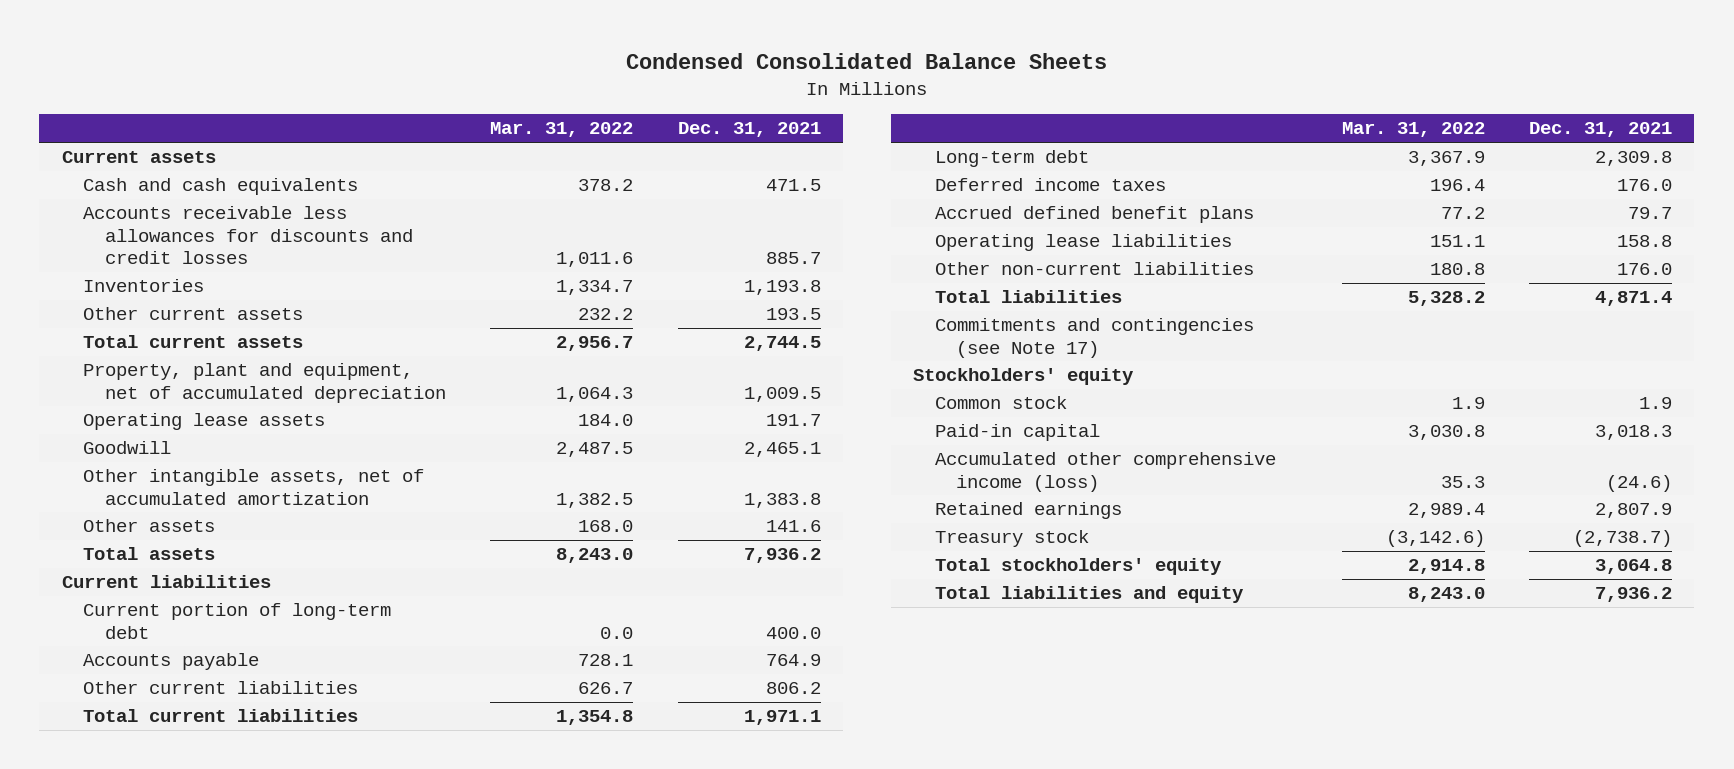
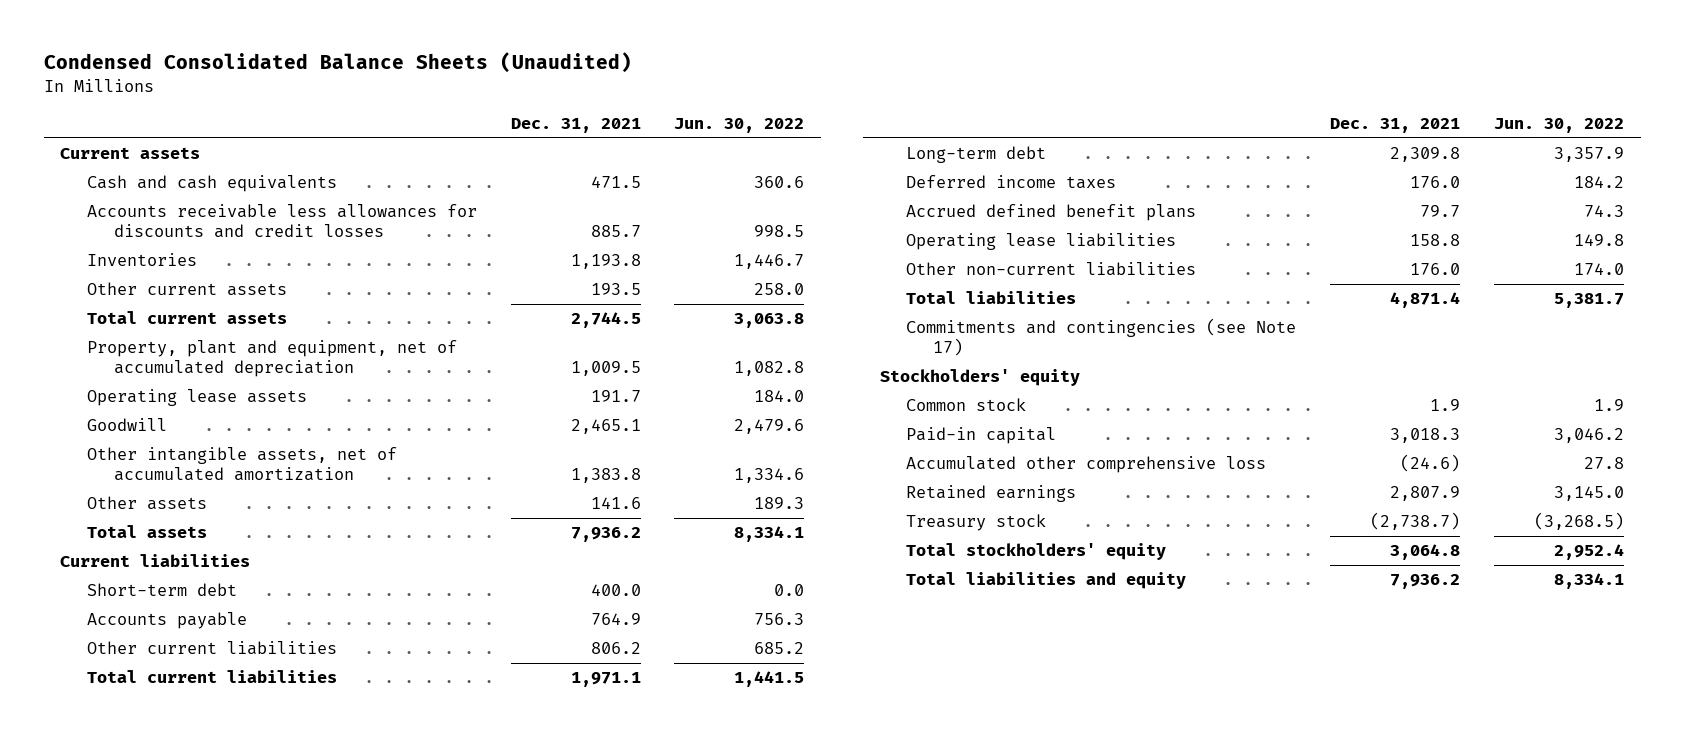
- Condensed Consolidated Balance Sheets
+ Condensed Consolidated Balance Sheets (Unaudited)
- | Mar. 31, 2022 | Dec. 31, 2021
+ | Dec. 31, 2021 | Jun. 30, 2022
- Current portion of long-term debt | 0.0 | 400.0
+ Short-term debt | 400.0 | 0.0
- Accumulated other comprehensive income (loss) | 35.3 | (24.6)
+ Accumulated other comprehensive loss | (24.6) | 27.8

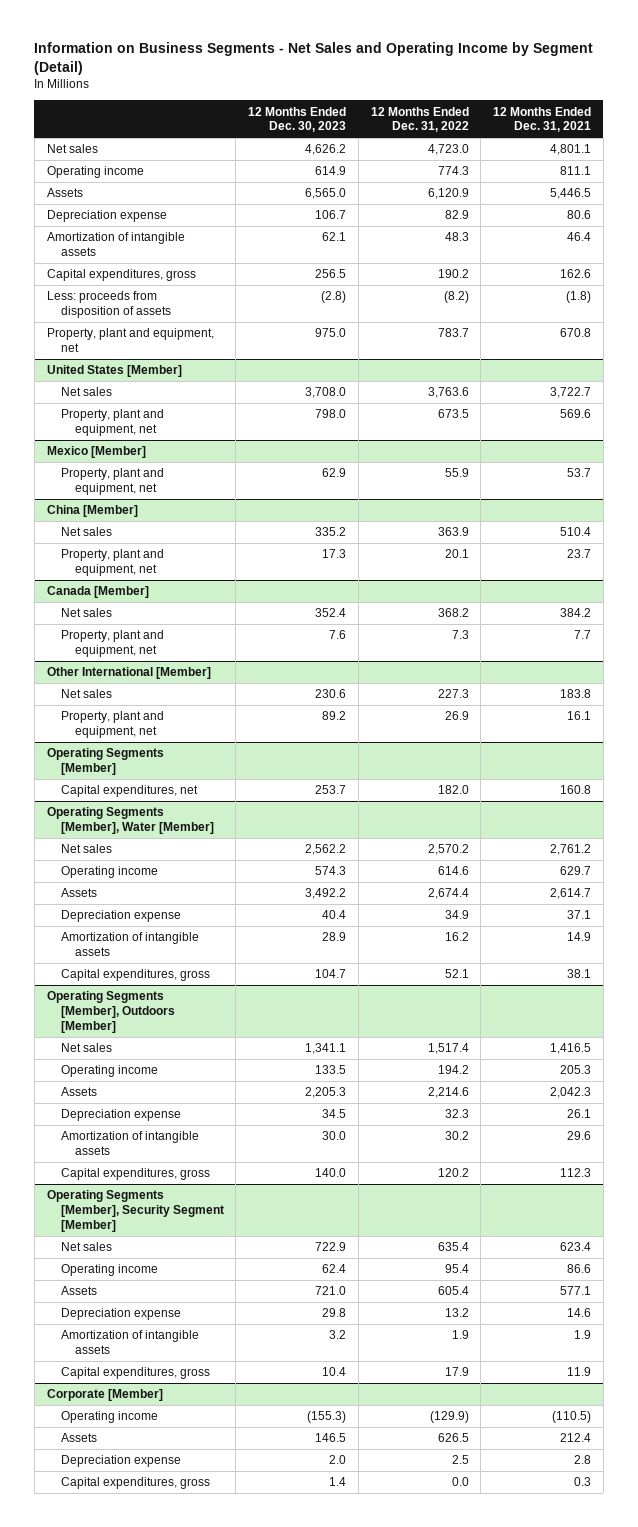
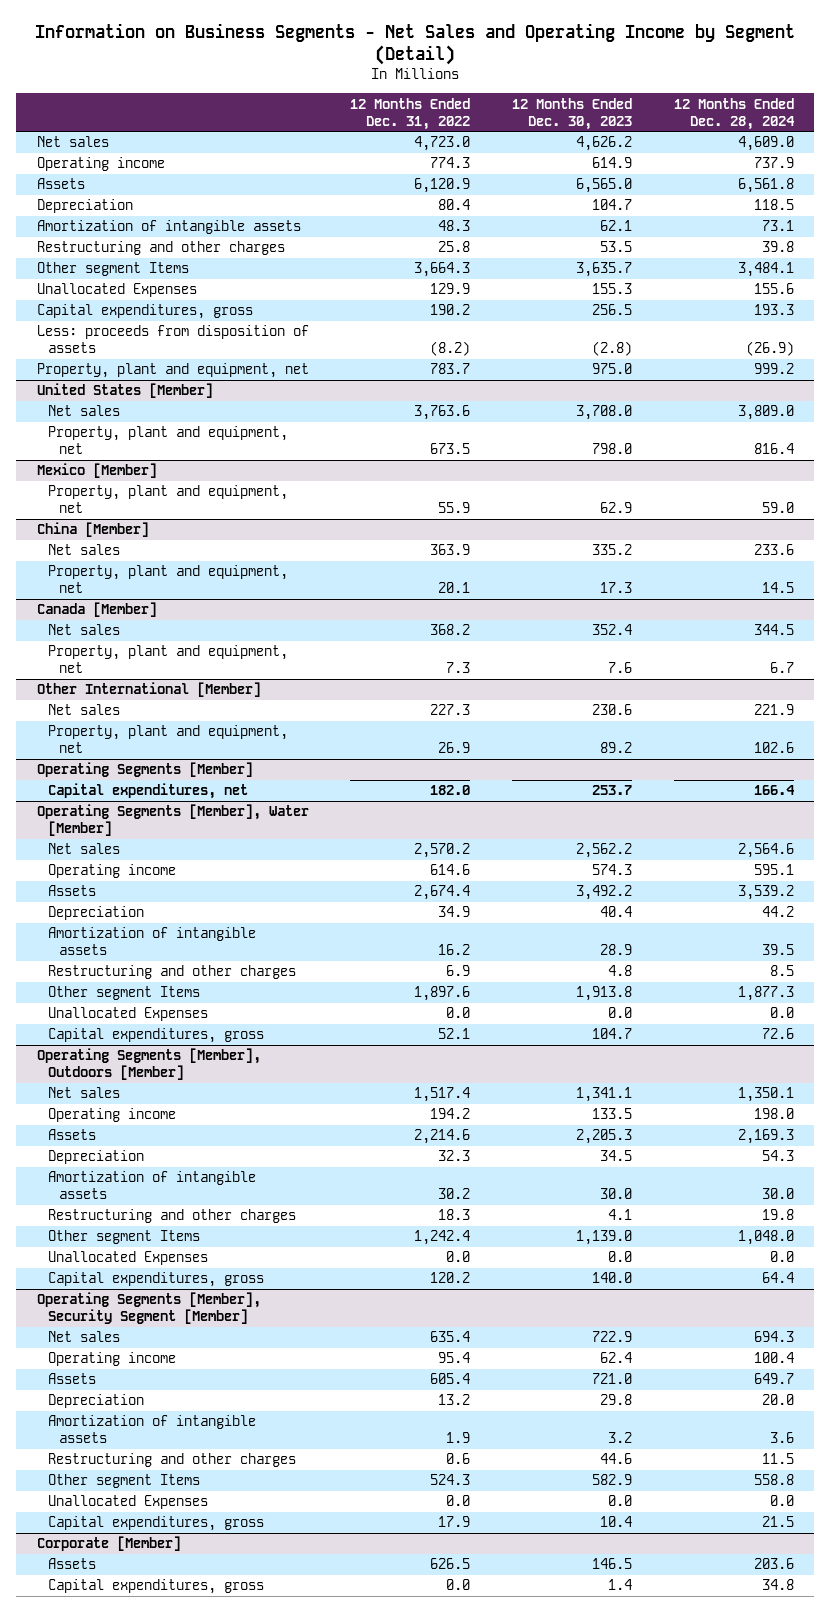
- | 12 Months Ended Dec. 30, 2023 | 12 Months Ended Dec. 31, 2022 | 12 Months Ended Dec. 31, 2021
+ | 12 Months Ended Dec. 31, 2022 | 12 Months Ended Dec. 30, 2023 | 12 Months Ended Dec. 28, 2024
- Depreciation expense | 106.7 | 82.9 | 80.6
+ Depreciation | 80.4 | 104.7 | 118.5
+ Restructuring and other charges | 25.8 | 53.5 | 39.8
+ Other segment Items | 3,664.3 | 3,635.7 | 3,484.1
+ Unallocated Expenses | 129.9 | 155.3 | 155.6
@ Operating Segments [Member], Water [Member]
- Depreciation expense | 40.4 | 34.9 | 37.1
+ Depreciation | 34.9 | 40.4 | 44.2
+ Restructuring and other charges | 6.9 | 4.8 | 8.5
+ Other segment Items | 1,897.6 | 1,913.8 | 1,877.3
+ Unallocated Expenses | 0.0 | 0.0 | 0.0
@ Operating Segments [Member], Outdoors [Member]
- Depreciation expense | 34.5 | 32.3 | 26.1
+ Depreciation | 32.3 | 34.5 | 54.3
+ Restructuring and other charges | 18.3 | 4.1 | 19.8
+ Other segment Items | 1,242.4 | 1,139.0 | 1,048.0
+ Unallocated Expenses | 0.0 | 0.0 | 0.0
@ Operating Segments [Member], Security Segment [Member]
- Depreciation expense | 29.8 | 13.2 | 14.6
+ Depreciation | 13.2 | 29.8 | 20.0
+ Restructuring and other charges | 0.6 | 44.6 | 11.5
+ Other segment Items | 524.3 | 582.9 | 558.8
+ Unallocated Expenses | 0.0 | 0.0 | 0.0
@ Corporate [Member]
- Operating income | (155.3) | (129.9) | (110.5)
- Depreciation expense | 2.0 | 2.5 | 2.8

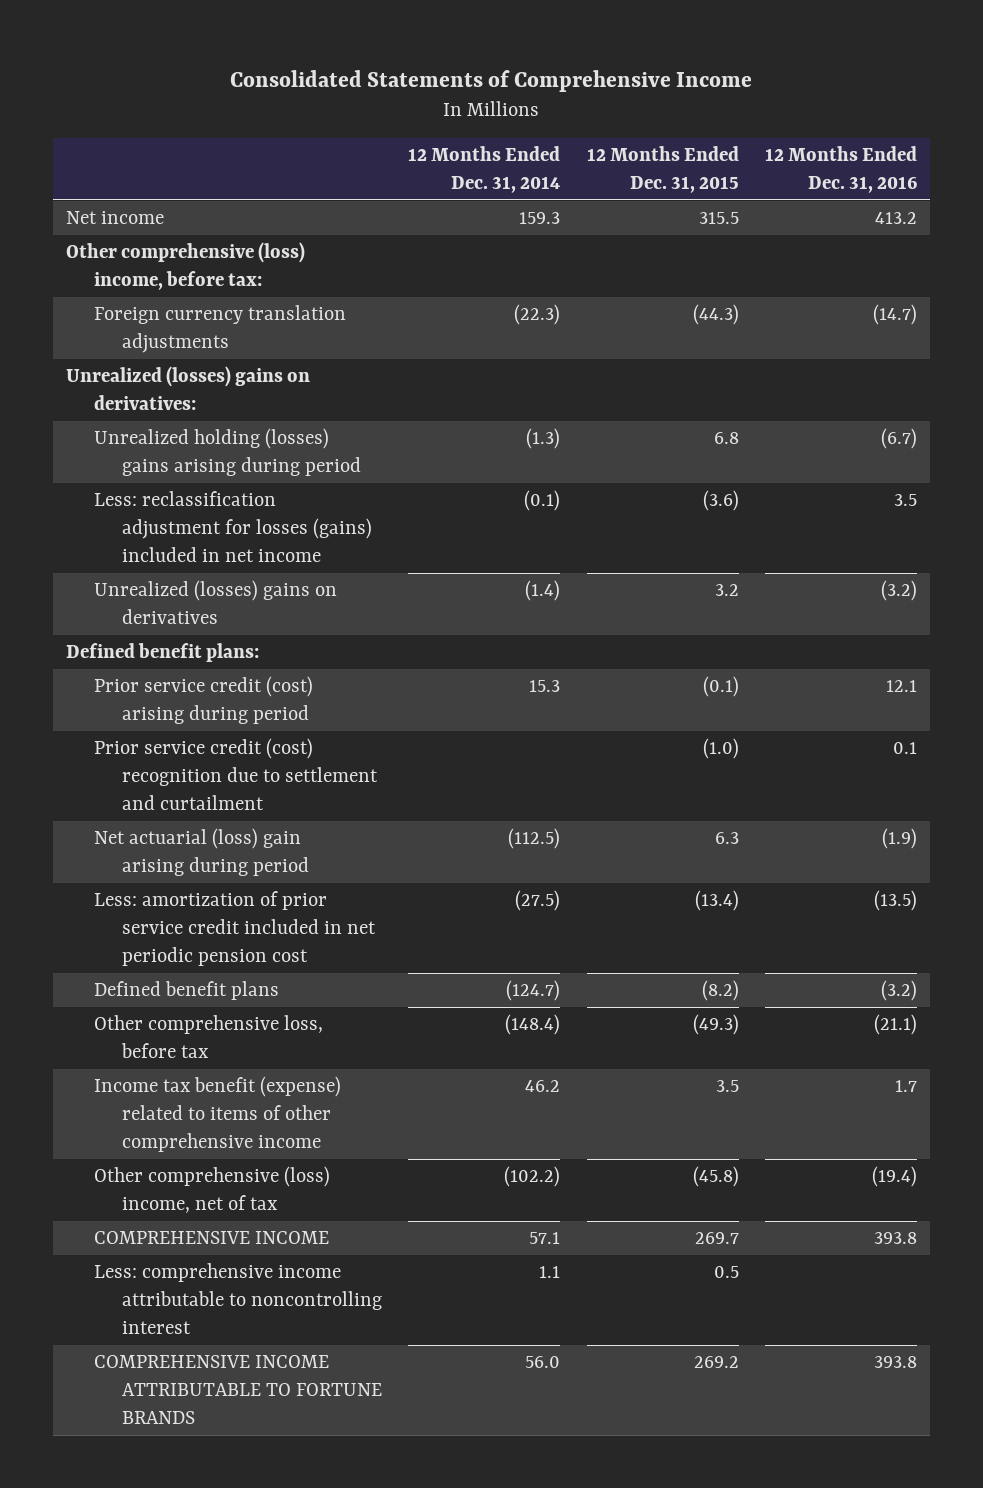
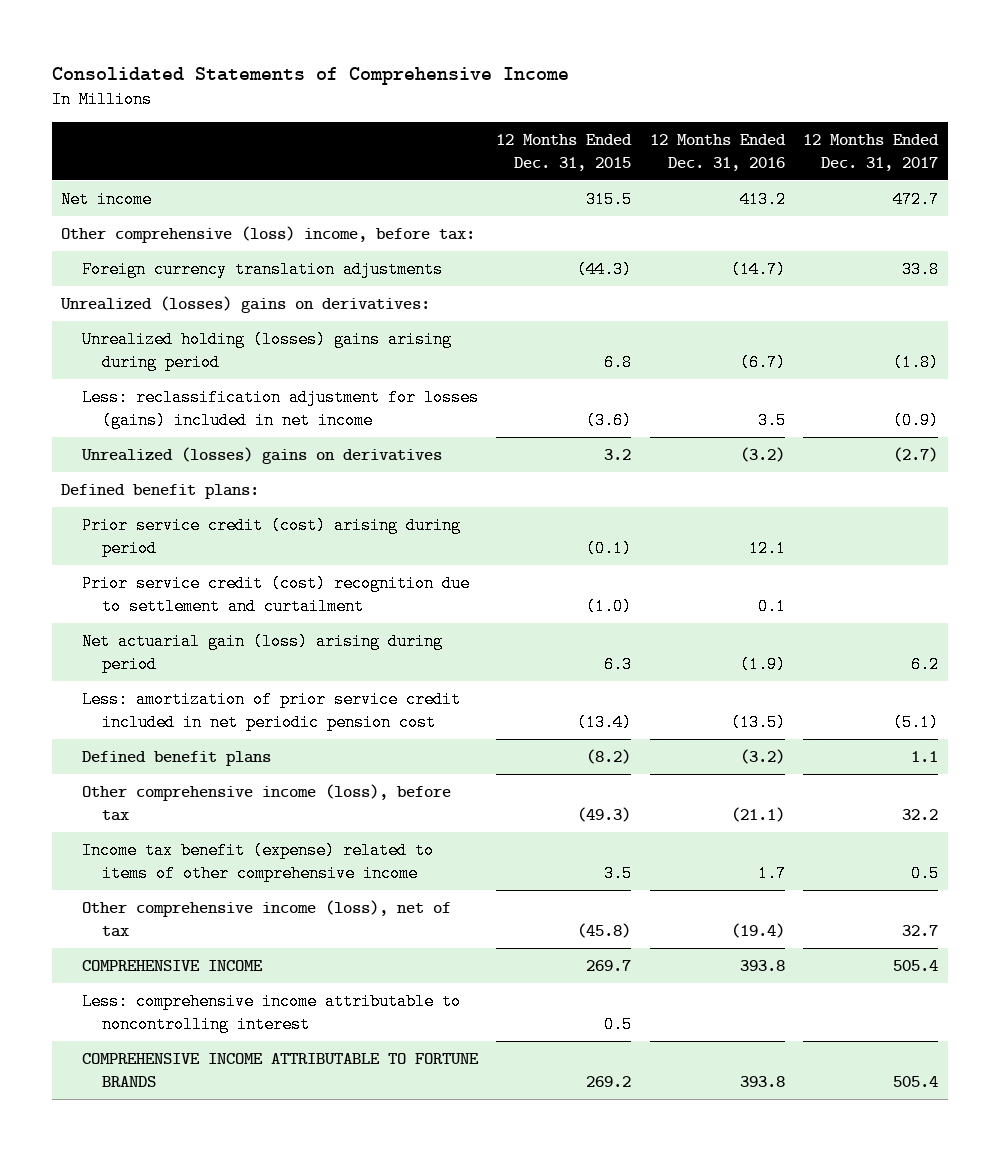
- | 12 Months Ended Dec. 31, 2014 | 12 Months Ended Dec. 31, 2015 | 12 Months Ended Dec. 31, 2016
+ | 12 Months Ended Dec. 31, 2015 | 12 Months Ended Dec. 31, 2016 | 12 Months Ended Dec. 31, 2017
- Net actuarial (loss) gain arising during period | (112.5) | 6.3 | (1.9)
+ Net actuarial gain (loss) arising during period | 6.3 | (1.9) | 6.2
- Other comprehensive loss, before tax | (148.4) | (49.3) | (21.1)
+ Other comprehensive income (loss), before tax | (49.3) | (21.1) | 32.2
- Other comprehensive (loss) income, net of tax | (102.2) | (45.8) | (19.4)
+ Other comprehensive income (loss), net of tax | (45.8) | (19.4) | 32.7

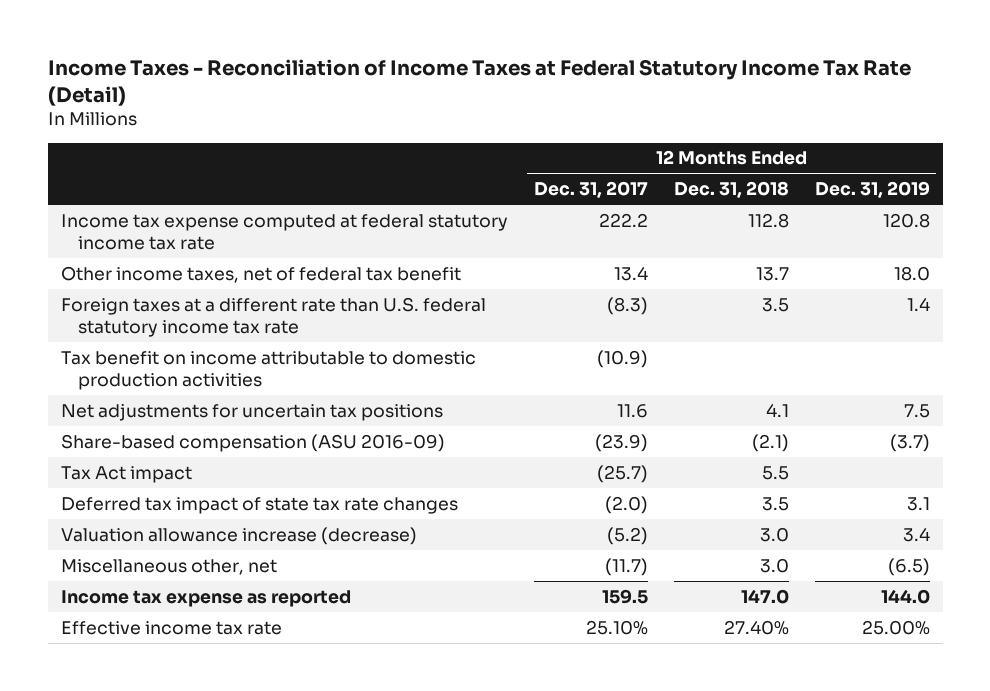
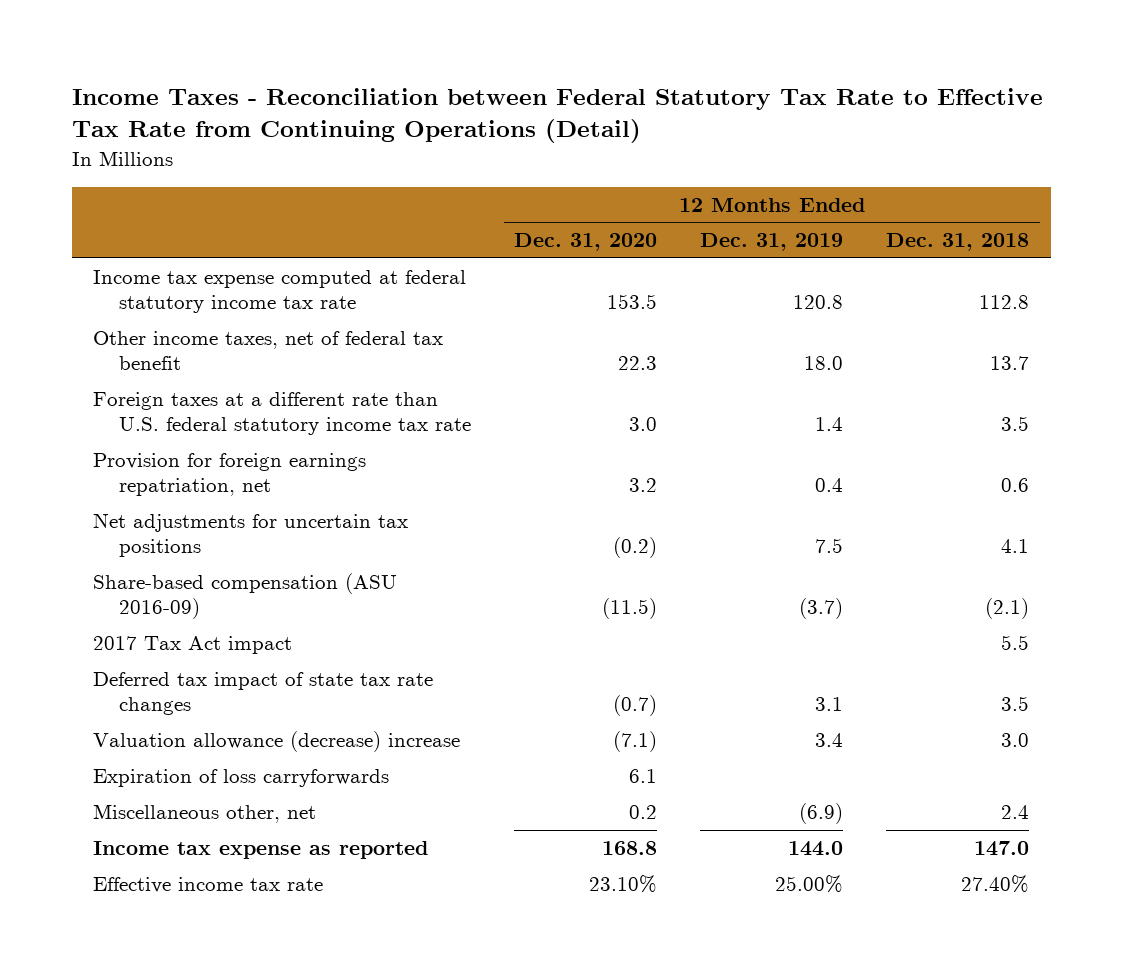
- Income Taxes - Reconciliation of Income Taxes at Federal Statutory Income Tax Rate (Detail)
+ Income Taxes - Reconciliation between Federal Statutory Tax Rate to Effective Tax Rate from Continuing Operations (Detail)
- | 12 Months Ended Dec. 31, 2017 | 12 Months Ended Dec. 31, 2018 | 12 Months Ended Dec. 31, 2019
+ | 12 Months Ended Dec. 31, 2020 | 12 Months Ended Dec. 31, 2019 | 12 Months Ended Dec. 31, 2018
- Tax benefit on income attributable to domestic production activities | (10.9) | |
+ Provision for foreign earnings repatriation, net | 3.2 | 0.4 | 0.6
- Tax Act impact | (25.7) | 5.5 |
+ 2017 Tax Act impact | | | 5.5
- Valuation allowance increase (decrease) | (5.2) | 3.0 | 3.4
- Miscellaneous other, net | (11.7) | 3.0 | (6.5)
+ Valuation allowance (decrease) increase | (7.1) | 3.4 | 3.0
+ Expiration of loss carryforwards | 6.1 | |
+ Miscellaneous other, net | 0.2 | (6.9) | 2.4

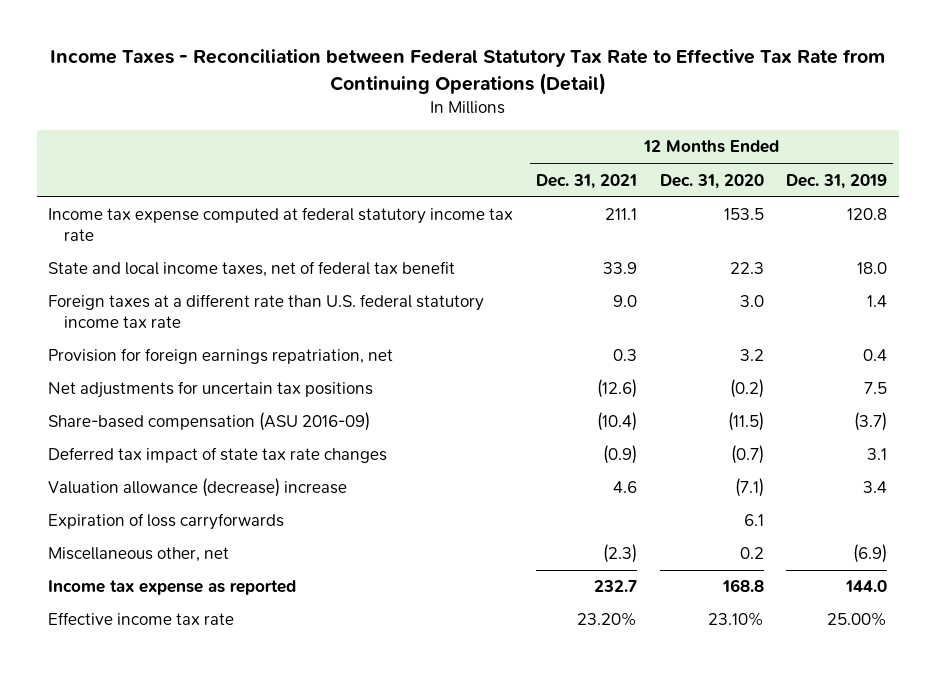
- | 12 Months Ended Dec. 31, 2020 | 12 Months Ended Dec. 31, 2019 | 12 Months Ended Dec. 31, 2018
+ | 12 Months Ended Dec. 31, 2021 | 12 Months Ended Dec. 31, 2020 | 12 Months Ended Dec. 31, 2019
- Other income taxes, net of federal tax benefit | 22.3 | 18.0 | 13.7
+ State and local income taxes, net of federal tax benefit | 33.9 | 22.3 | 18.0
- 2017 Tax Act impact | | | 5.5

